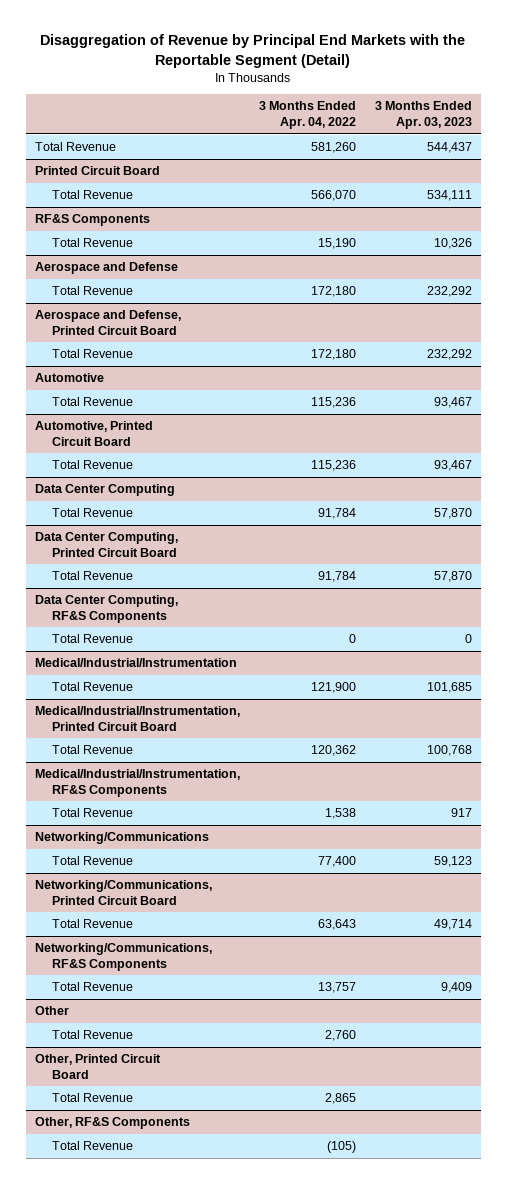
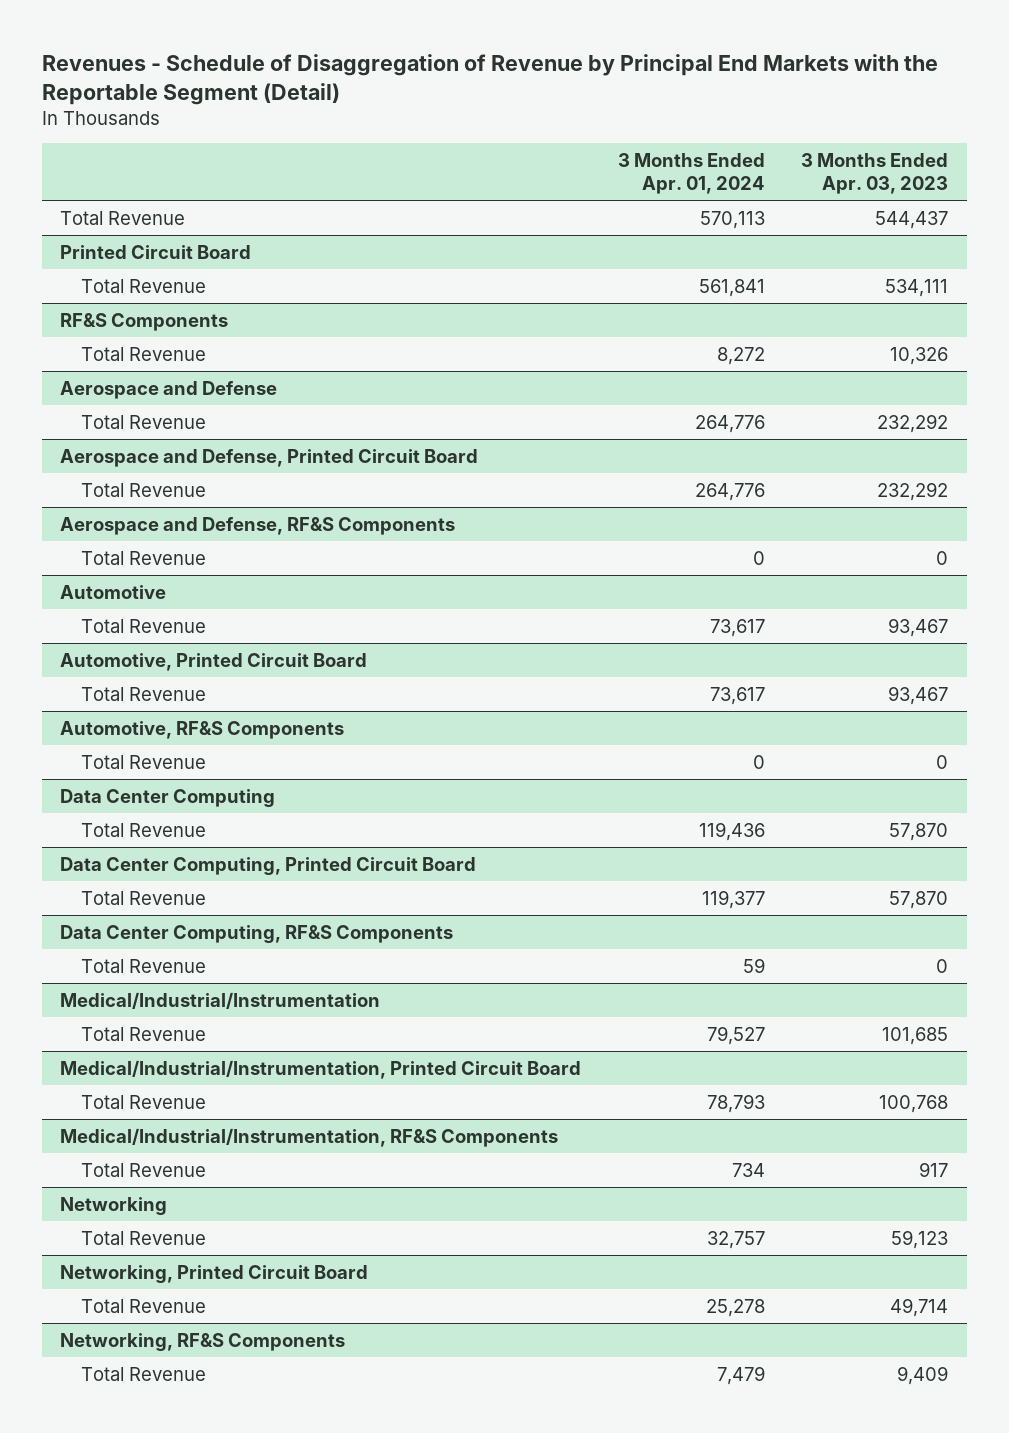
- Disaggregation of Revenue by Principal End Markets with the Reportable Segment (Detail)
+ Revenues - Schedule of Disaggregation of Revenue by Principal End Markets with the Reportable Segment (Detail)
- | 3 Months Ended Apr. 04, 2022 | 3 Months Ended Apr. 03, 2023
+ | 3 Months Ended Apr. 01, 2024 | 3 Months Ended Apr. 03, 2023
+ Aerospace and Defense, RF&S Components
+ Total Revenue | 0 | 0
+ Automotive, RF&S Components
+ Total Revenue | 0 | 0
- Networking/Communications
+ Networking
- Networking/Communications, Printed Circuit Board
+ Networking, Printed Circuit Board
- Networking/Communications, RF&S Components
+ Networking, RF&S Components
- Other
- Total Revenue | 2,760 |
- Other, Printed Circuit Board
- Total Revenue | 2,865 |
- Other, RF&S Components
- Total Revenue | (105) |

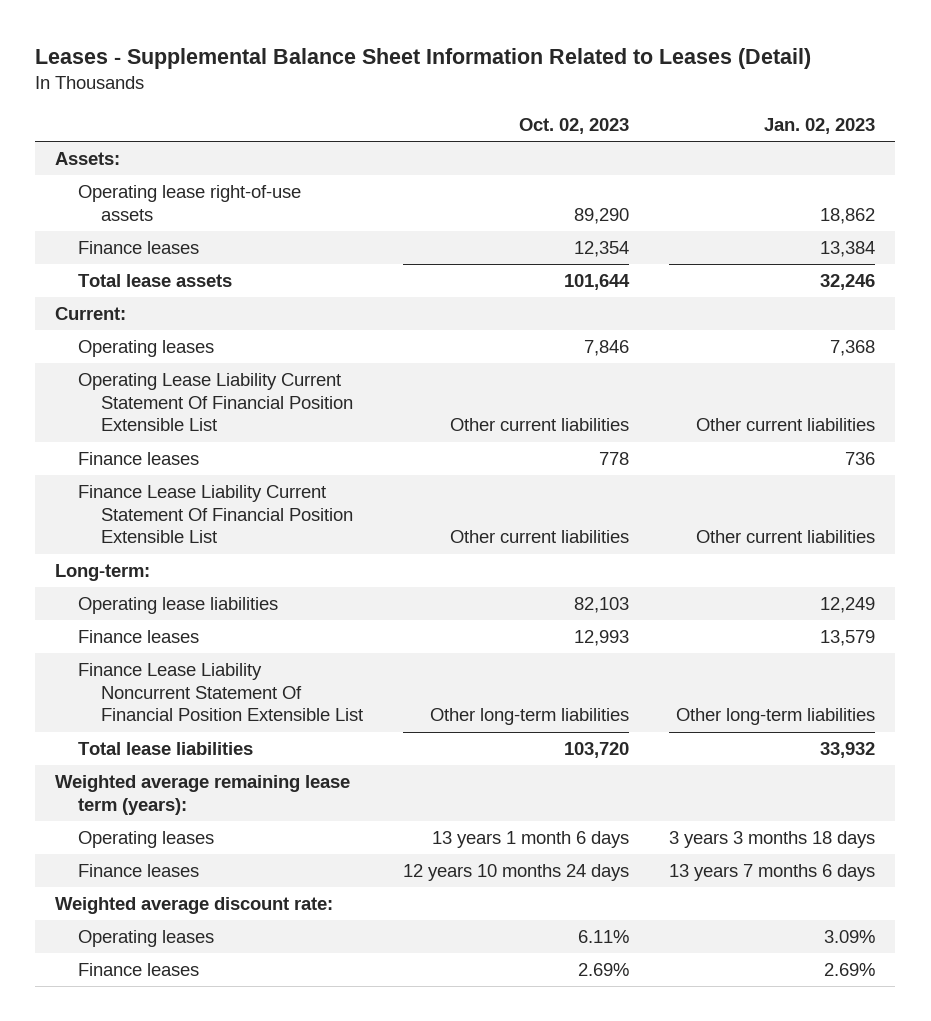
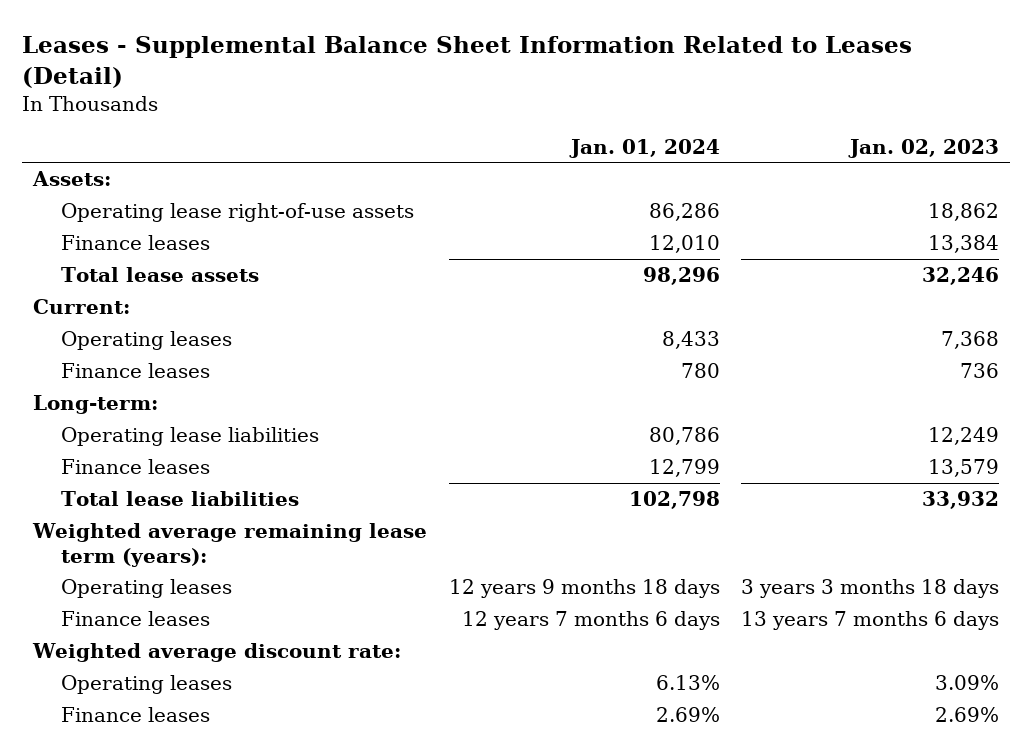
- | Oct. 02, 2023 | Jan. 02, 2023
+ | Jan. 01, 2024 | Jan. 02, 2023
- Operating Lease Liability Current Statement Of Financial Position Extensible List | Other current liabilities | Other current liabilities
- Finance Lease Liability Current Statement Of Financial Position Extensible List | Other current liabilities | Other current liabilities
- Finance Lease Liability Noncurrent Statement Of Financial Position Extensible List | Other long-term liabilities | Other long-term liabilities

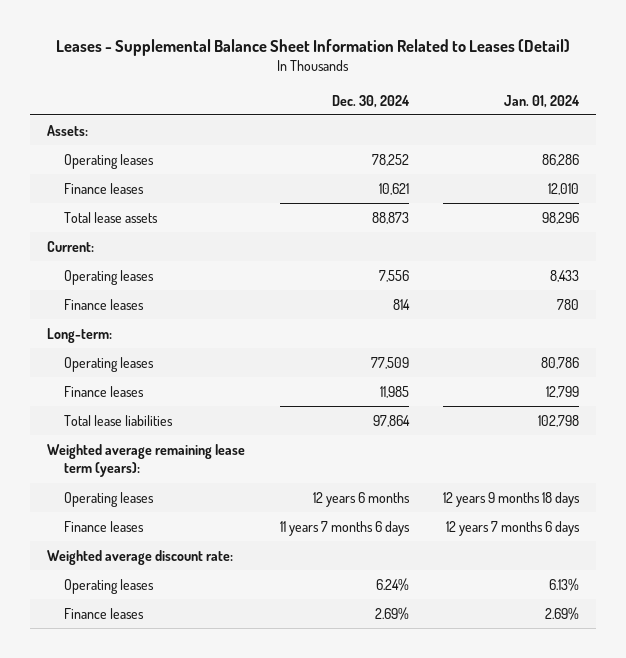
- | Jan. 01, 2024 | Jan. 02, 2023
+ | Dec. 30, 2024 | Jan. 01, 2024
- Operating lease right-of-use assets | 86,286 | 18,862
+ Operating leases | 78,252 | 86,286
- Operating lease liabilities | 80,786 | 12,249
+ Operating leases | 77,509 | 80,786

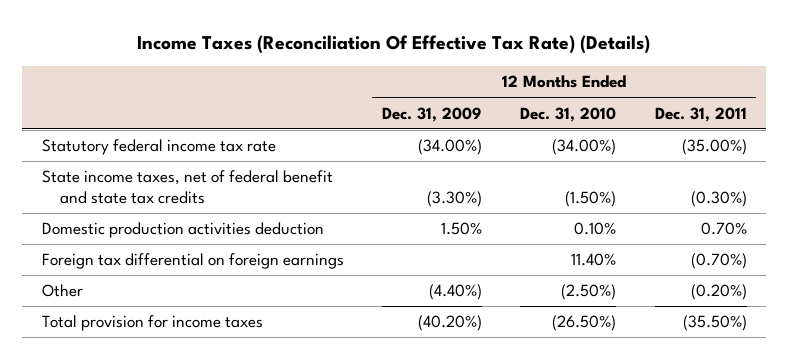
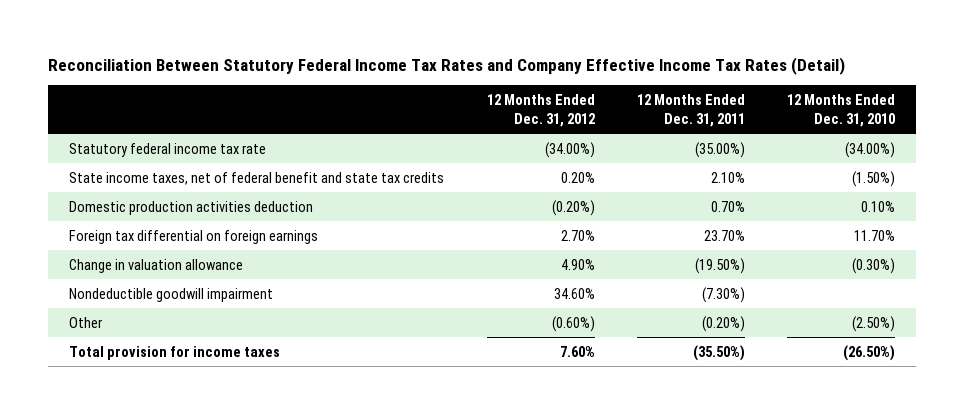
- Income Taxes (Reconciliation Of Effective Tax Rate) (Details)
+ Reconciliation Between Statutory Federal Income Tax Rates and Company Effective Income Tax Rates (Detail)
- | 12 Months Ended Dec. 31, 2009 | 12 Months Ended Dec. 31, 2010 | 12 Months Ended Dec. 31, 2011
+ | 12 Months Ended Dec. 31, 2012 | 12 Months Ended Dec. 31, 2011 | 12 Months Ended Dec. 31, 2010
- State income taxes, net of federal benefit and state tax credits | (3.30%) | (1.50%) | (0.30%)
+ State income taxes, net of federal benefit and state tax credits | 0.20% | 2.10% | (1.50%)
- Foreign tax differential on foreign earnings | | 11.40% | (0.70%)
+ Foreign tax differential on foreign earnings | 2.70% | 23.70% | 11.70%
+ Change in valuation allowance | 4.90% | (19.50%) | (0.30%)
+ Nondeductible goodwill impairment | 34.60% | (7.30%) |

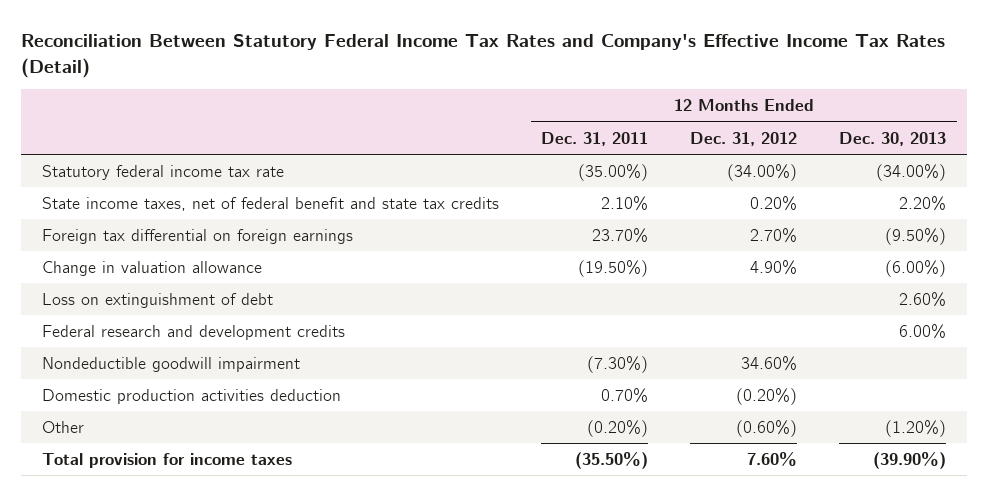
- Reconciliation Between Statutory Federal Income Tax Rates and Company Effective Income Tax Rates (Detail)
+ Reconciliation Between Statutory Federal Income Tax Rates and Company's Effective Income Tax Rates (Detail)
- | 12 Months Ended Dec. 31, 2012 | 12 Months Ended Dec. 31, 2011 | 12 Months Ended Dec. 31, 2010
+ | 12 Months Ended Dec. 31, 2011 | 12 Months Ended Dec. 31, 2012 | 12 Months Ended Dec. 30, 2013
+ Loss on extinguishment of debt | | | 2.60%
+ Federal research and development credits | | | 6.00%
moved down: Domestic production activities deduction | 0.70% | (0.20%) |

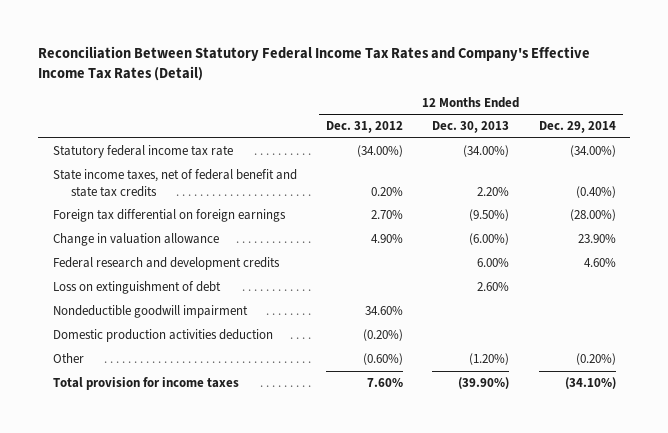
- | 12 Months Ended Dec. 31, 2011 | 12 Months Ended Dec. 31, 2012 | 12 Months Ended Dec. 30, 2013
+ | 12 Months Ended Dec. 31, 2012 | 12 Months Ended Dec. 30, 2013 | 12 Months Ended Dec. 29, 2014
moved down: Loss on extinguishment of debt | | 2.60% |

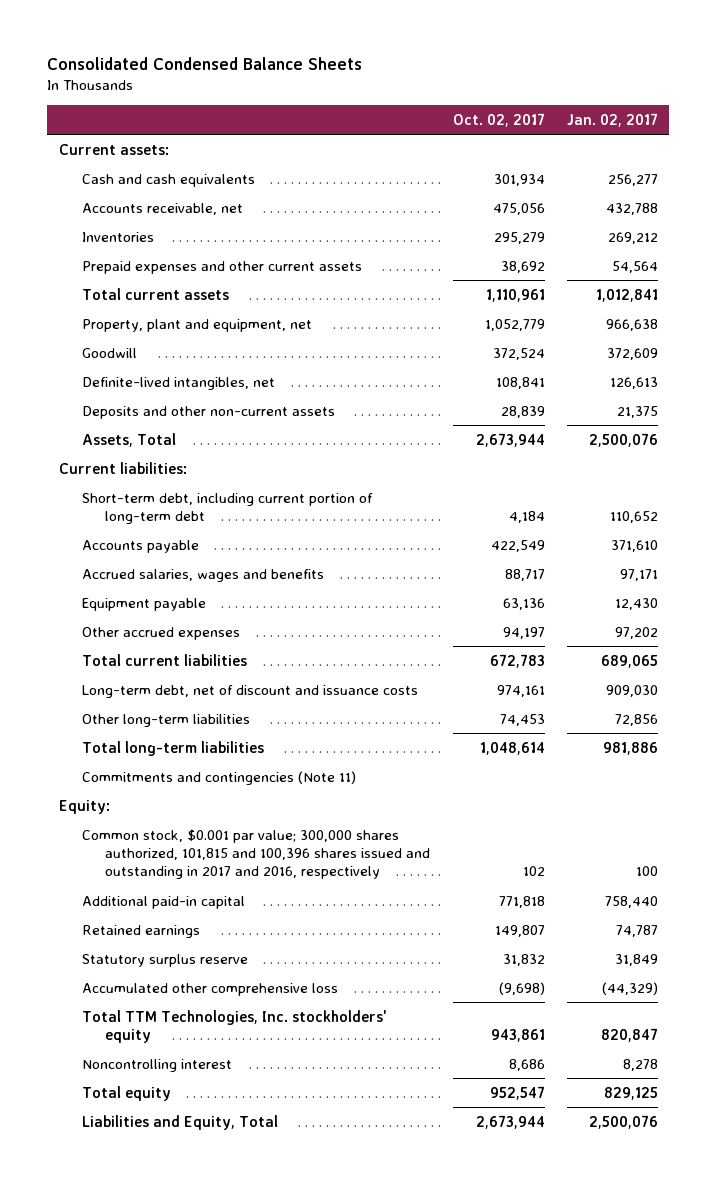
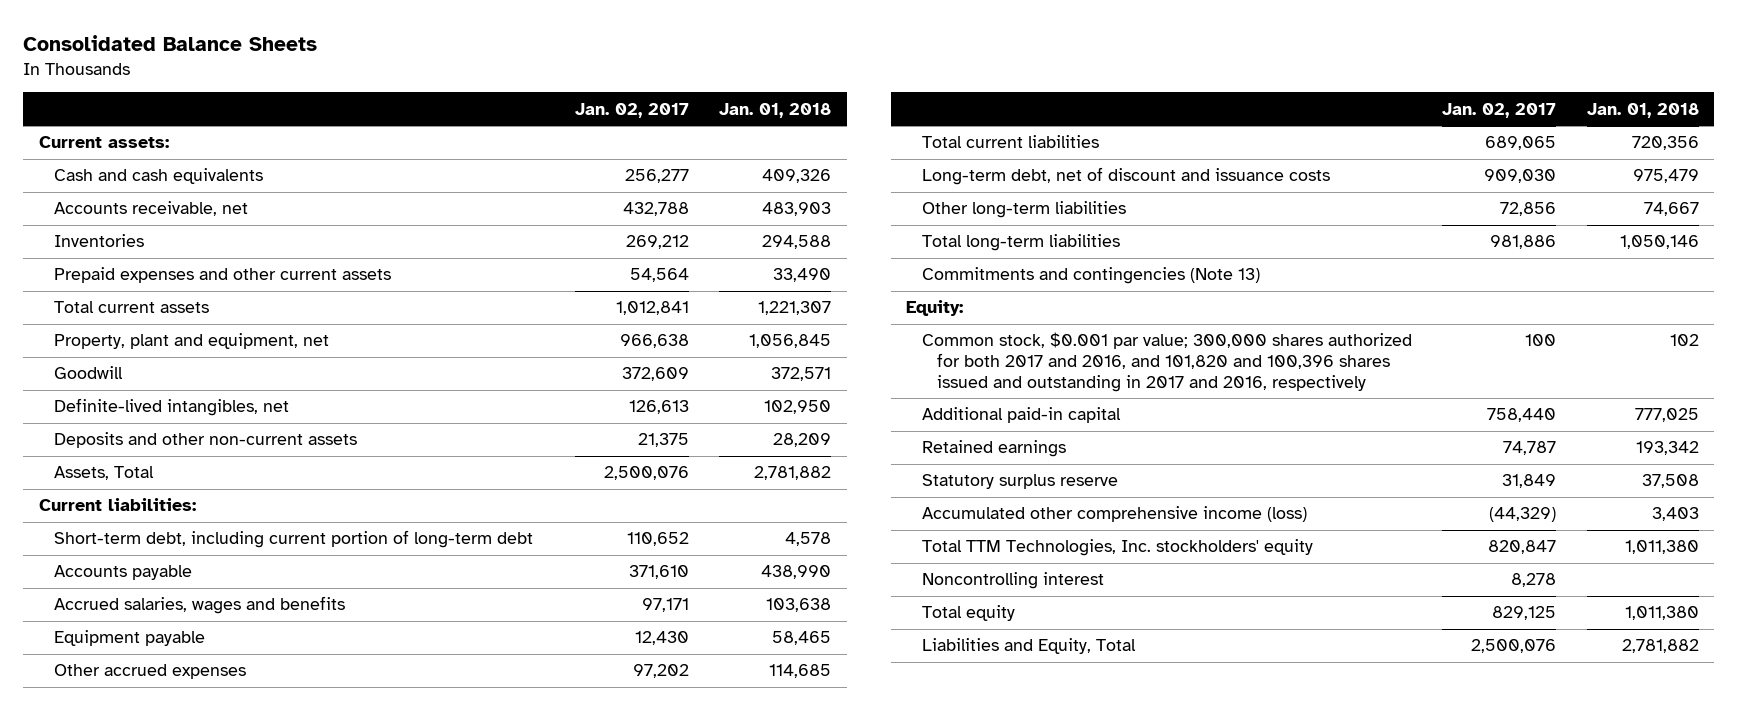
- Consolidated Condensed Balance Sheets
+ Consolidated Balance Sheets
- | Oct. 02, 2017 | Jan. 02, 2017
+ | Jan. 02, 2017 | Jan. 01, 2018
- Commitments and contingencies (Note 11)
+ Commitments and contingencies (Note 13)
- Common stock, $0.001 par value; 300,000 shares authorized, 101,815 and 100,396 shares issued and outstanding in 2017 and 2016, respectively | 102 | 100
+ Common stock, $0.001 par value; 300,000 shares authorized for both 2017 and 2016, and 101,820 and 100,396 shares issued and outstanding in 2017 and 2016, respectively | 100 | 102
- Accumulated other comprehensive loss | (9,698) | (44,329)
+ Accumulated other comprehensive income (loss) | (44,329) | 3,403

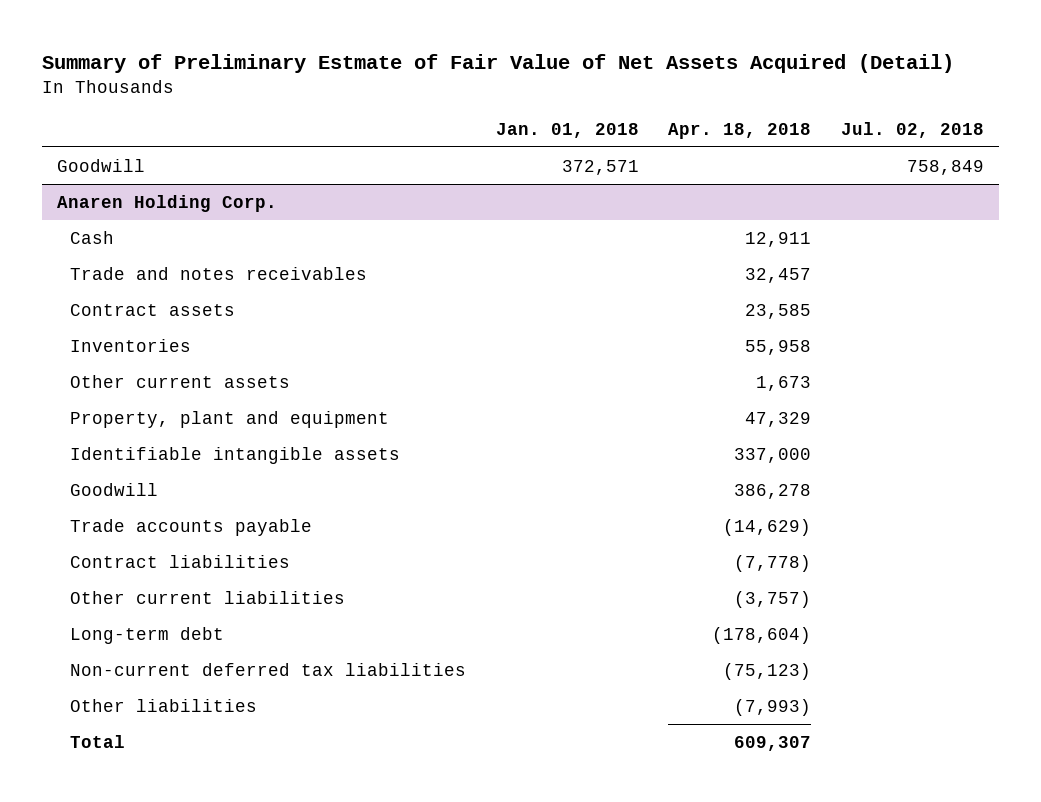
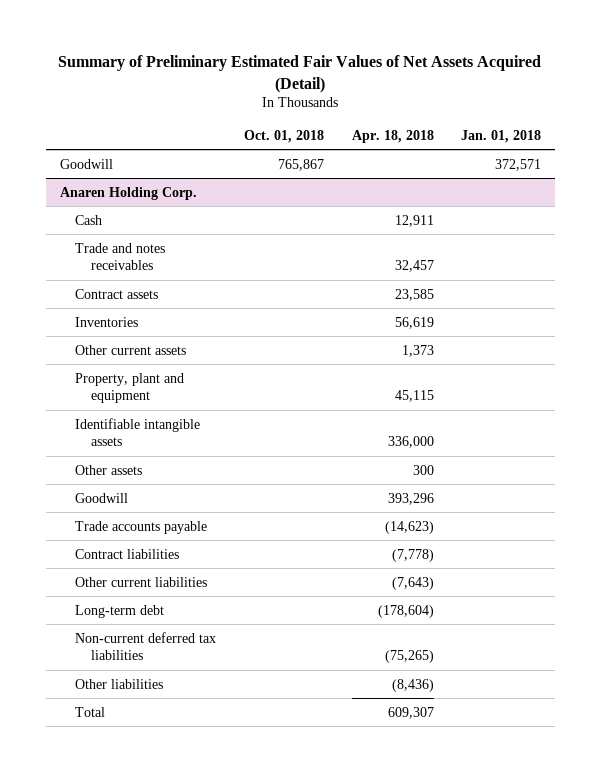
- Summary of Preliminary Estmate of Fair Value of Net Assets Acquired (Detail)
+ Summary of Preliminary Estimated Fair Values of Net Assets Acquired (Detail)
- | Jan. 01, 2018 | Apr. 18, 2018 | Jul. 02, 2018
+ | Oct. 01, 2018 | Apr. 18, 2018 | Jan. 01, 2018
@ Anaren Holding Corp.
- Inventories | | 55,958 |
- Other current assets | | 1,673 |
- Property, plant and equipment | | 47,329 |
- Identifiable intangible assets | | 337,000 |
- Goodwill | | 386,278 |
- Trade accounts payable | | (14,629) |
+ Inventories | | 56,619 |
+ Other current assets | | 1,373 |
+ Property, plant and equipment | | 45,115 |
+ Identifiable intangible assets | | 336,000 |
+ Other assets | | 300 |
+ Goodwill | | 393,296 |
+ Trade accounts payable | | (14,623) |
- Other current liabilities | | (3,757) |
+ Other current liabilities | | (7,643) |
- Non-current deferred tax liabilities | | (75,123) |
- Other liabilities | | (7,993) |
+ Non-current deferred tax liabilities | | (75,265) |
+ Other liabilities | | (8,436) |

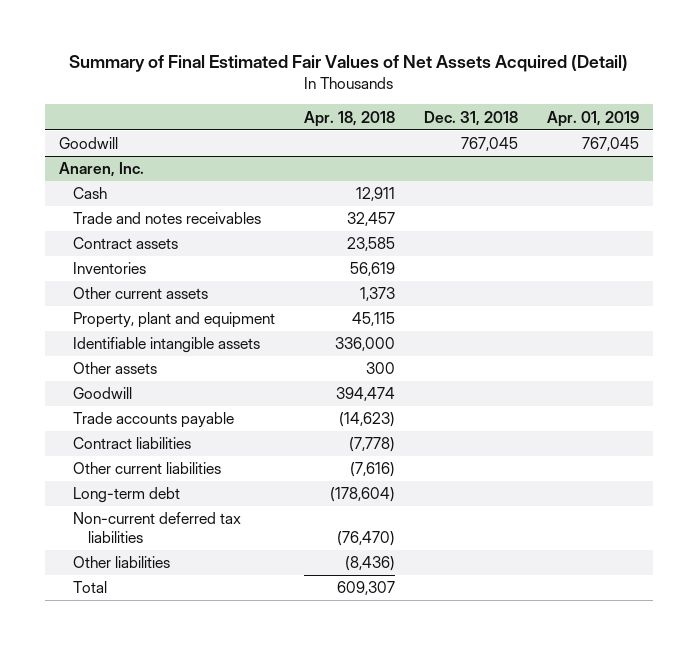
- Summary of Preliminary Estimated Fair Values of Net Assets Acquired (Detail)
+ Summary of Final Estimated Fair Values of Net Assets Acquired (Detail)
- | Oct. 01, 2018 | Apr. 18, 2018 | Jan. 01, 2018
+ | Apr. 18, 2018 | Dec. 31, 2018 | Apr. 01, 2019
- Anaren Holding Corp.
+ Anaren, Inc.
- Goodwill | | 393,296 |
+ Goodwill | 394,474 | |
- Other current liabilities | | (7,643) |
+ Other current liabilities | (7,616) | |
- Non-current deferred tax liabilities | | (75,265) |
+ Non-current deferred tax liabilities | (76,470) | |

